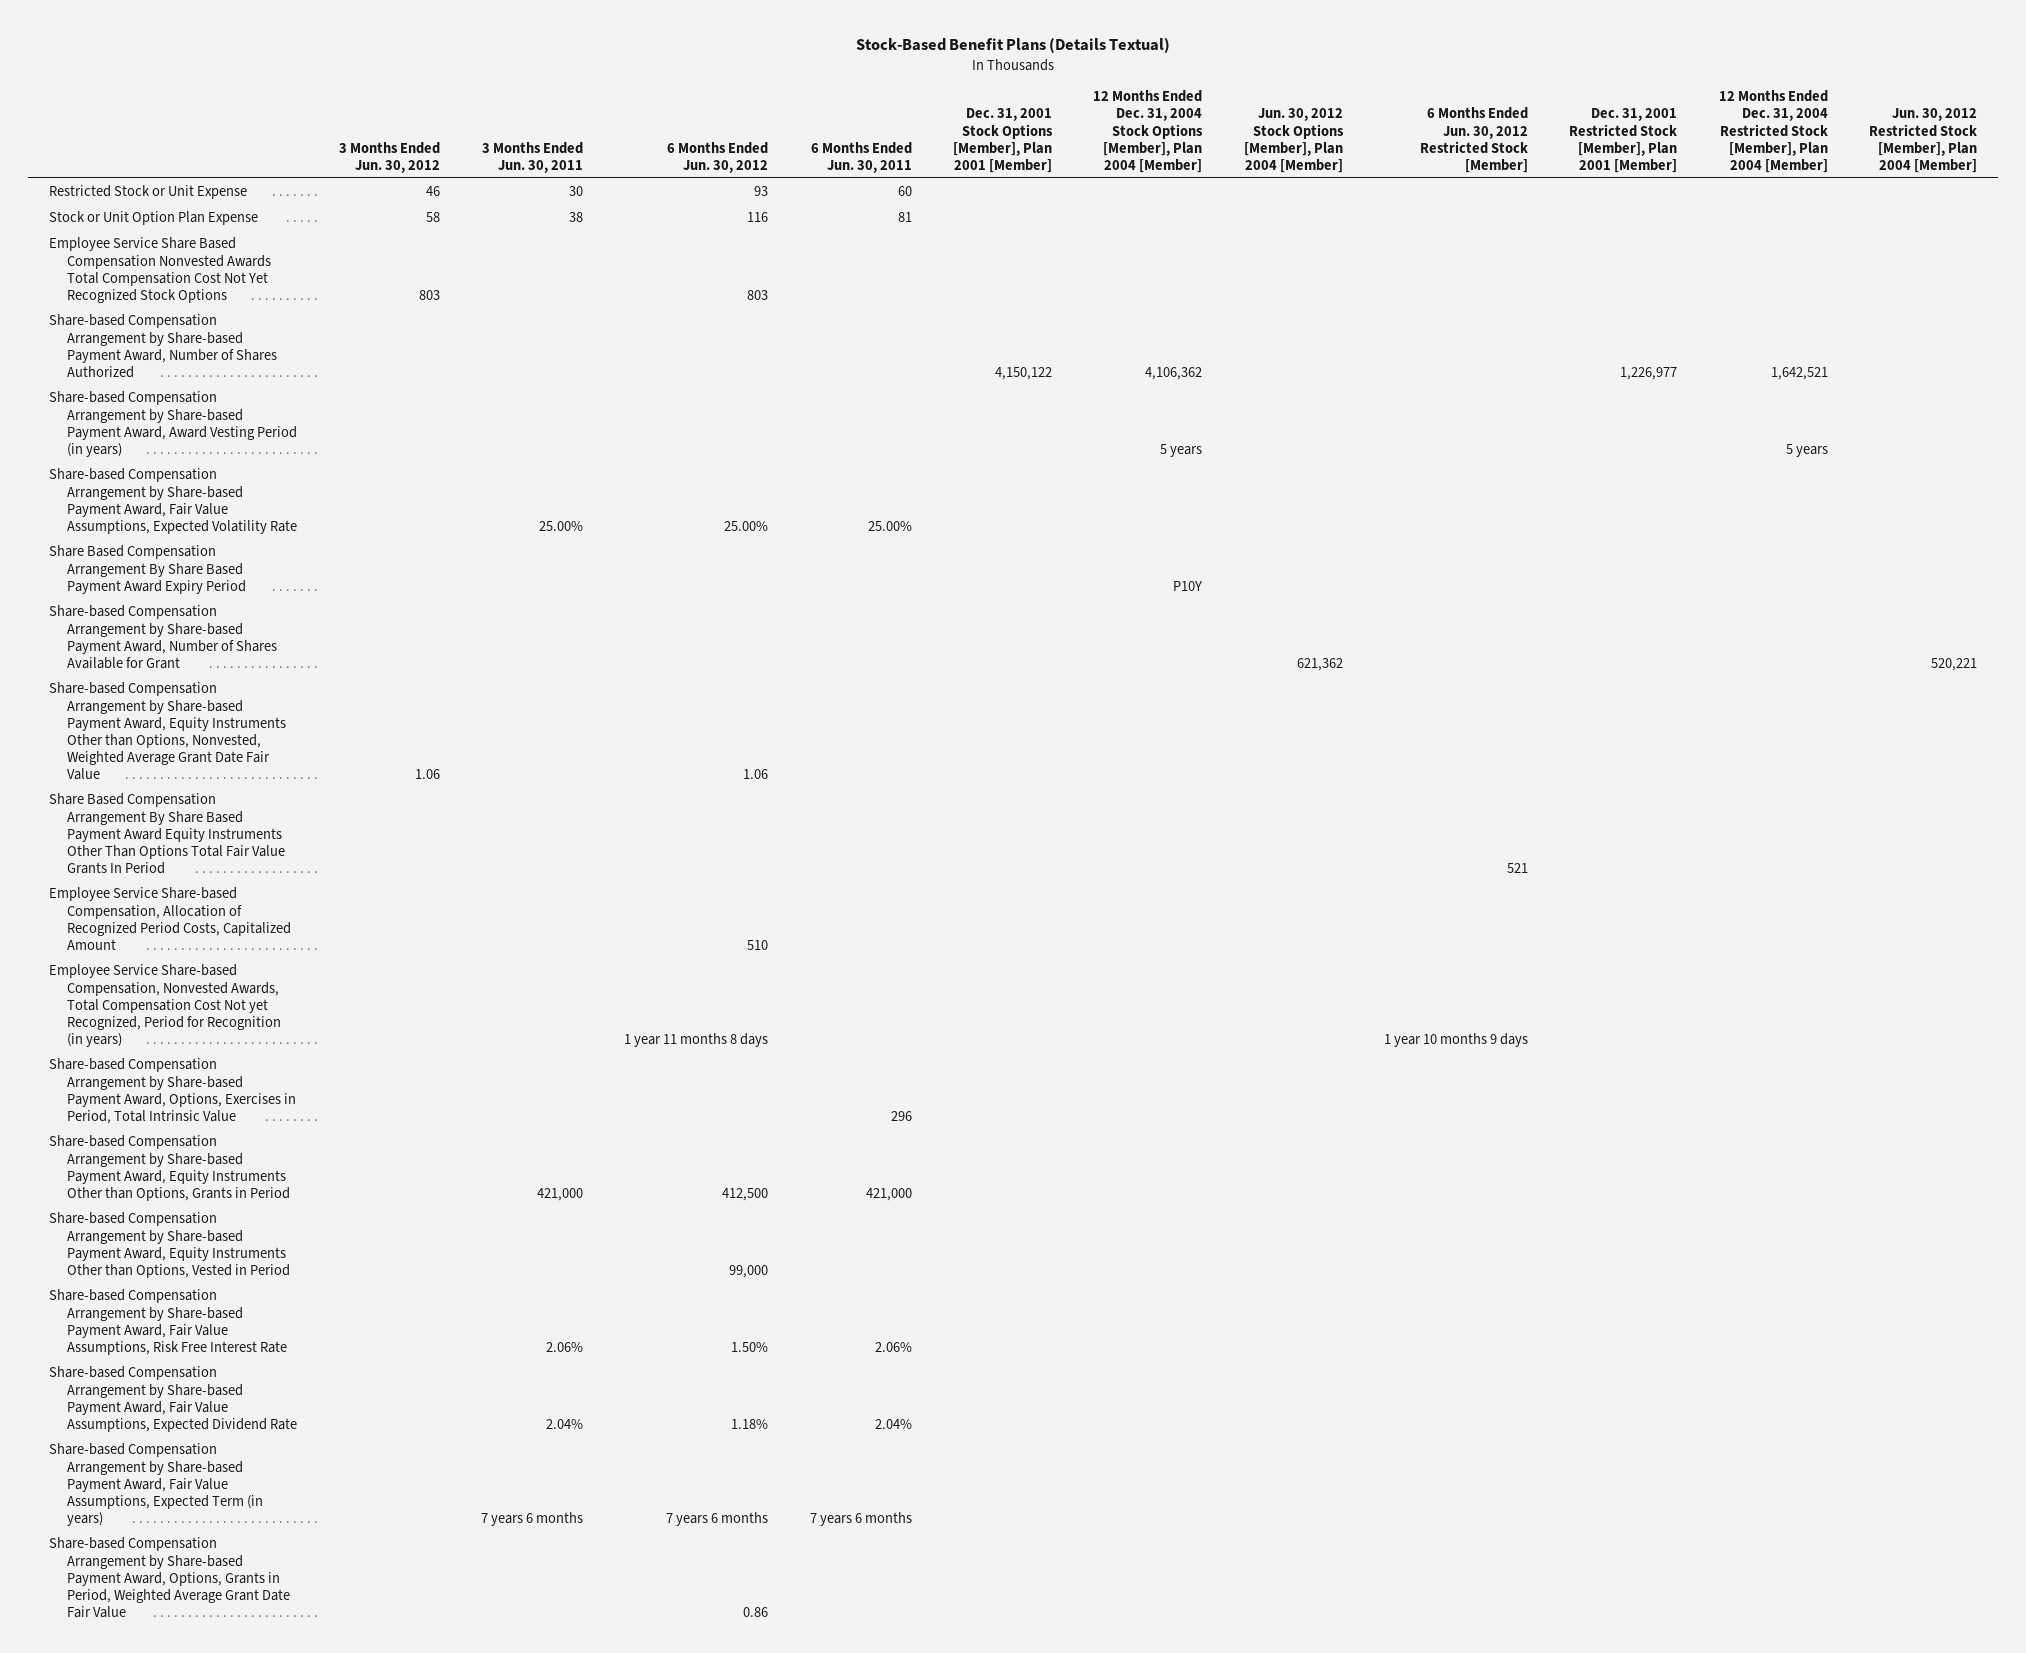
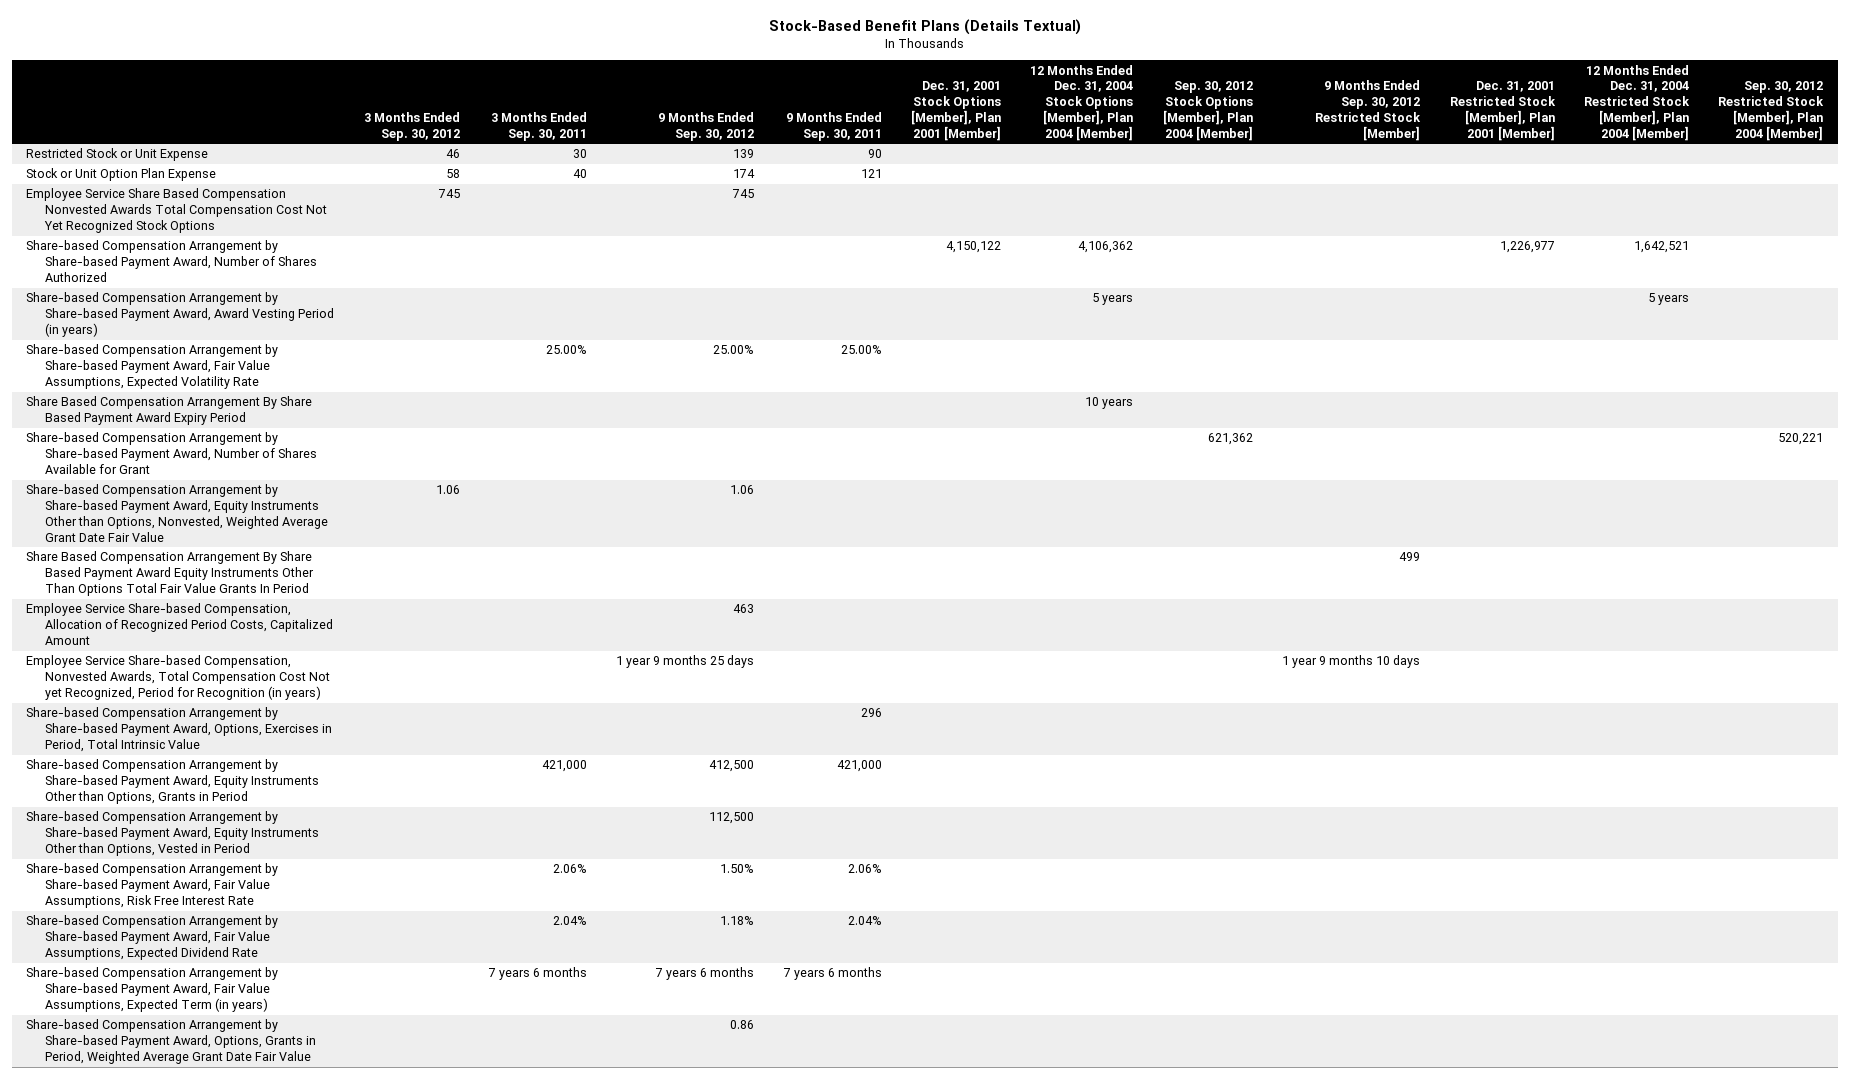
- | 3 Months Ended Jun. 30, 2012 | 3 Months Ended Jun. 30, 2011 | 6 Months Ended Jun. 30, 2012 | 6 Months Ended Jun. 30, 2011 | Dec. 31, 2001 Stock Options [Member], Plan 2001 [Member] | 12 Months Ended Dec. 31, 2004 Stock Options [Member], Plan 2004 [Member] | Jun. 30, 2012 Stock Options [Member], Plan 2004 [Member] | 6 Months Ended Jun. 30, 2012 Restricted Stock [Member] | Dec. 31, 2001 Restricted Stock [Member], Plan 2001 [Member] | 12 Months Ended Dec. 31, 2004 Restricted Stock [Member], Plan 2004 [Member] | Jun. 30, 2012 Restricted Stock [Member], Plan 2004 [Member]
+ | 3 Months Ended Sep. 30, 2012 | 3 Months Ended Sep. 30, 2011 | 9 Months Ended Sep. 30, 2012 | 9 Months Ended Sep. 30, 2011 | Dec. 31, 2001 Stock Options [Member], Plan 2001 [Member] | 12 Months Ended Dec. 31, 2004 Stock Options [Member], Plan 2004 [Member] | Sep. 30, 2012 Stock Options [Member], Plan 2004 [Member] | 9 Months Ended Sep. 30, 2012 Restricted Stock [Member] | Dec. 31, 2001 Restricted Stock [Member], Plan 2001 [Member] | 12 Months Ended Dec. 31, 2004 Restricted Stock [Member], Plan 2004 [Member] | Sep. 30, 2012 Restricted Stock [Member], Plan 2004 [Member]
- Share Based Compensation Arrangement By Share Based Payment Award Expiry Period | | | | | | P10Y | | | | |
+ Share Based Compensation Arrangement By Share Based Payment Award Expiry Period | | | | | | 10 years | | | | |

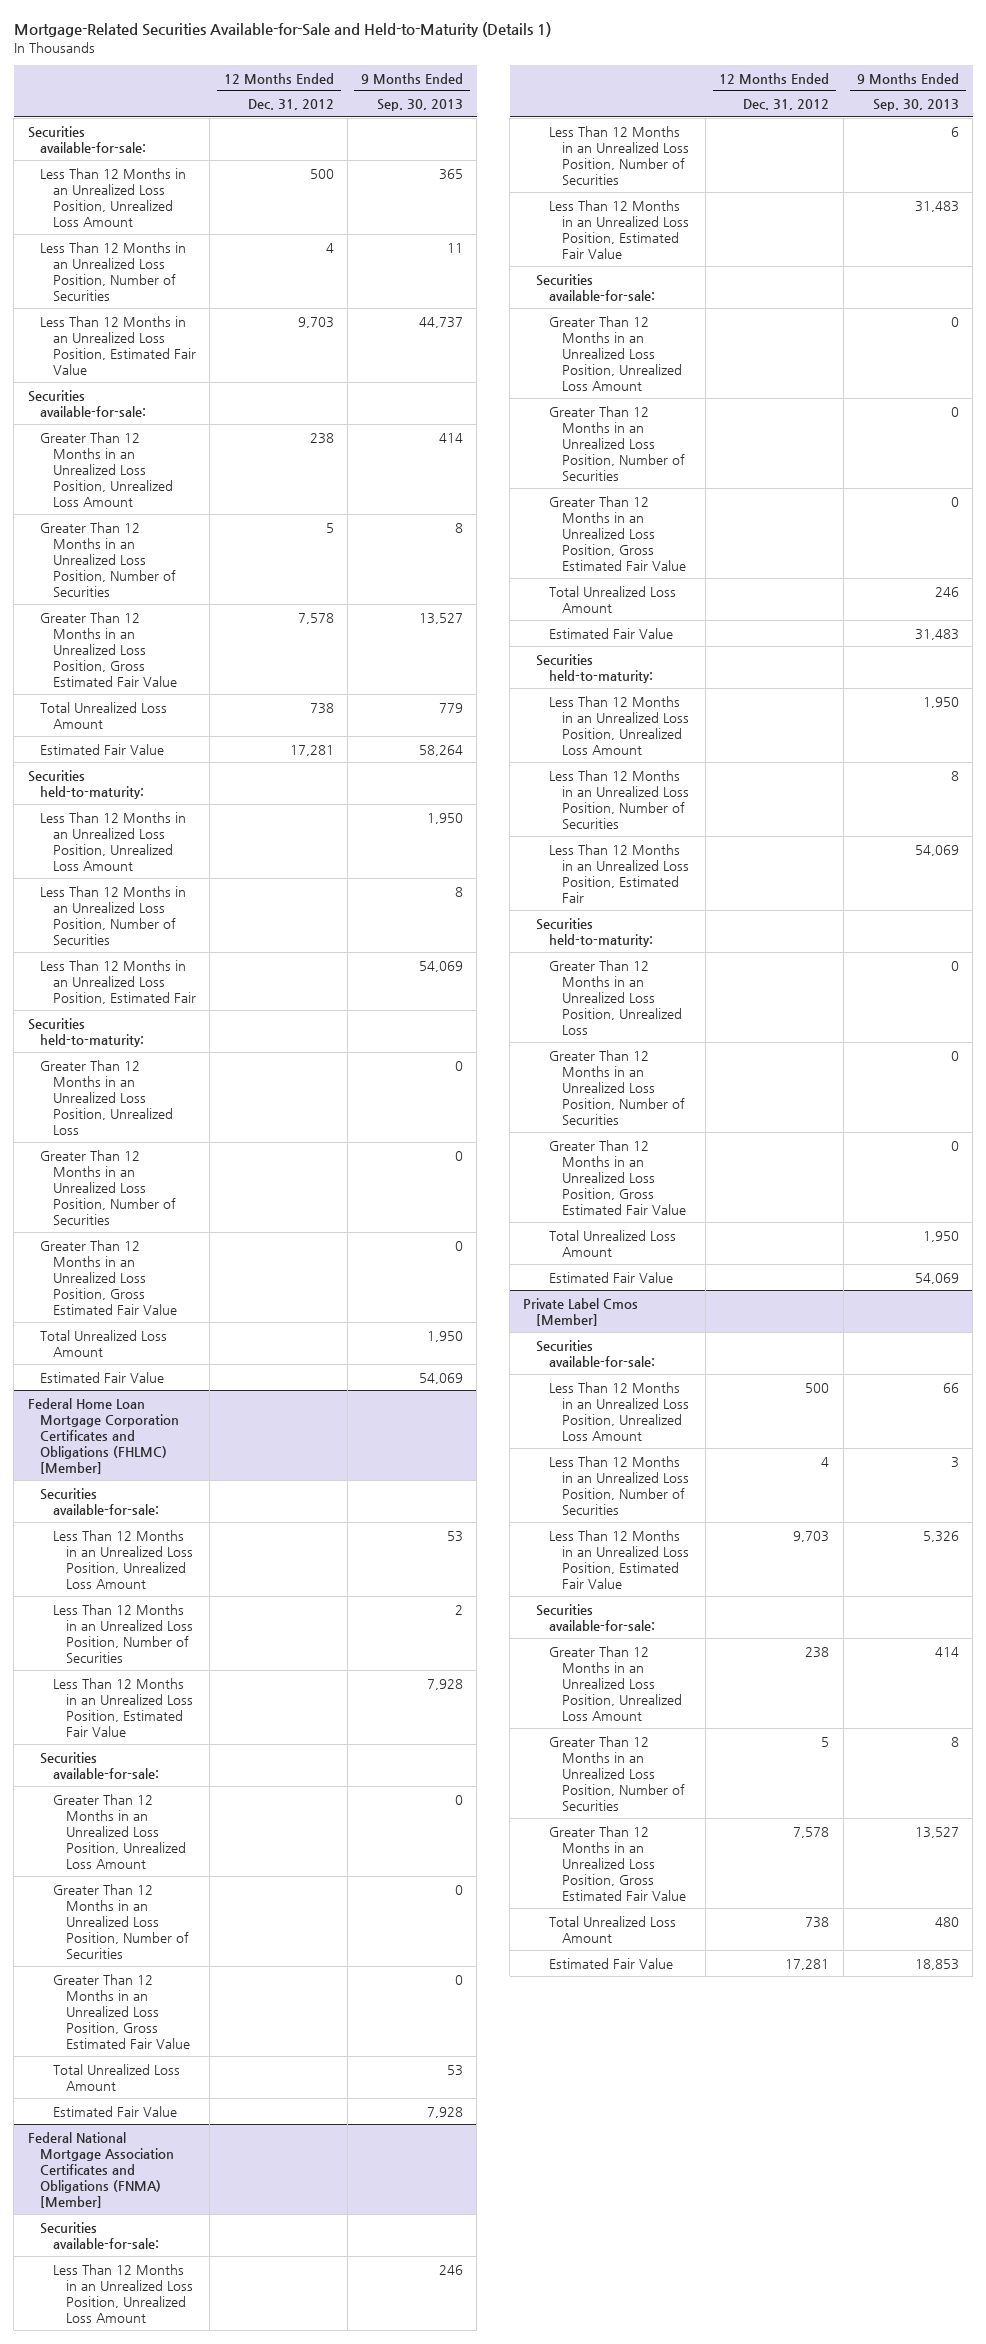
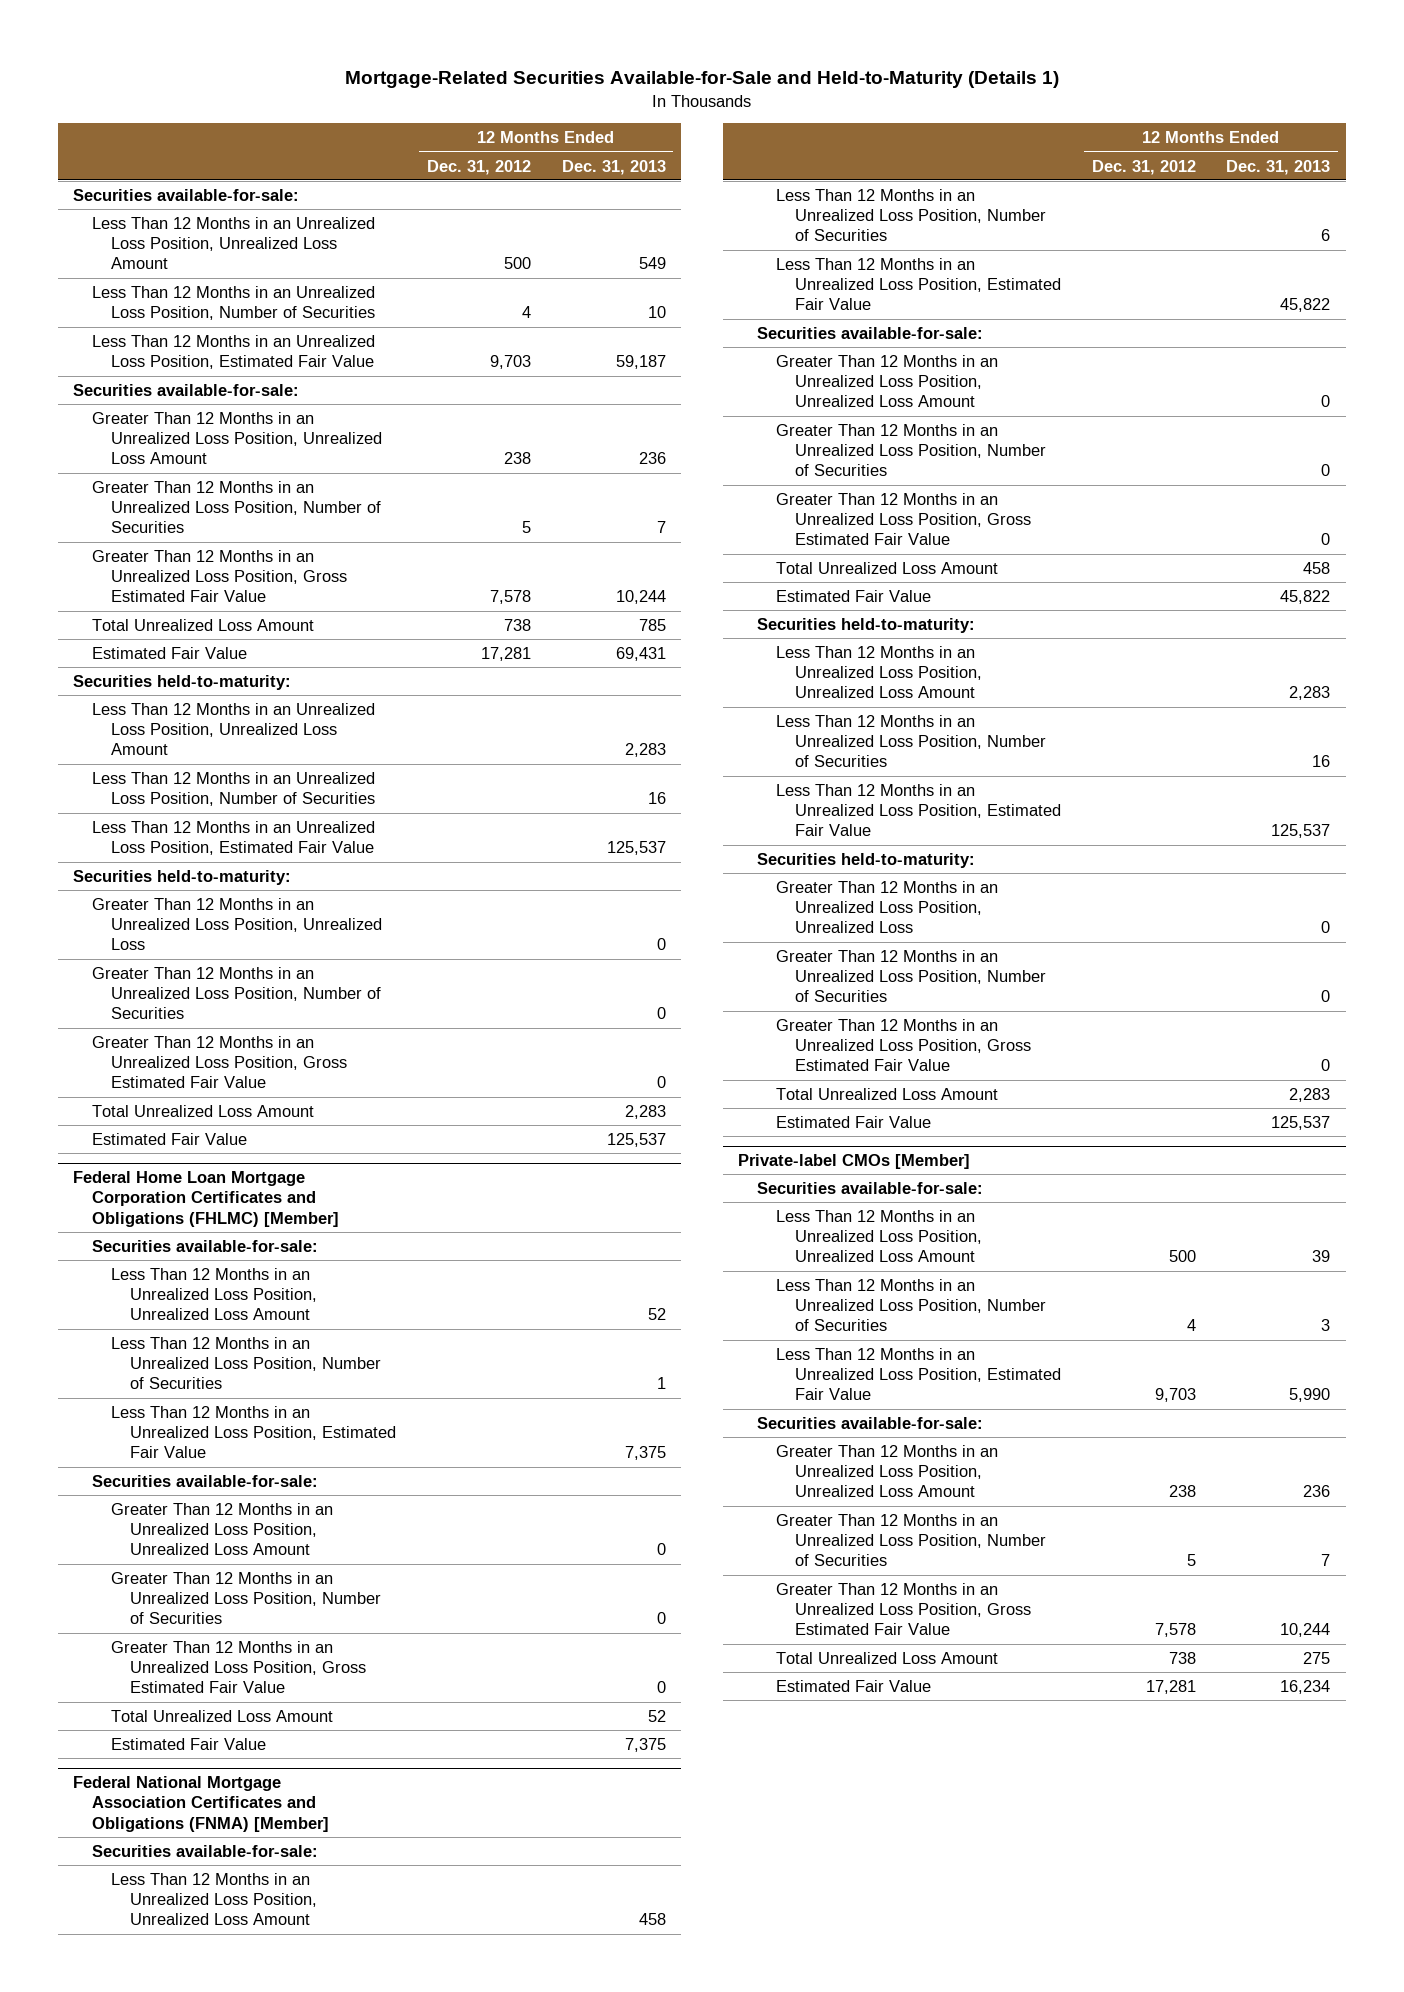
- | 12 Months Ended Dec. 31, 2012 | 9 Months Ended Sep. 30, 2013
+ | 12 Months Ended Dec. 31, 2012 | 12 Months Ended Dec. 31, 2013
- Less Than 12 Months in an Unrealized Loss Position, Estimated Fair | | 54,069
+ Less Than 12 Months in an Unrealized Loss Position, Estimated Fair Value | | 125,537
@ Federal National Mortgage Association Certificates and Obligations (FNMA) [Member]
- Less Than 12 Months in an Unrealized Loss Position, Estimated Fair | | 54,069
+ Less Than 12 Months in an Unrealized Loss Position, Estimated Fair Value | | 125,537
- Private Label Cmos [Member]
+ Private-label CMOs [Member]

